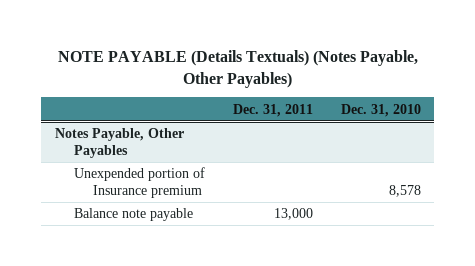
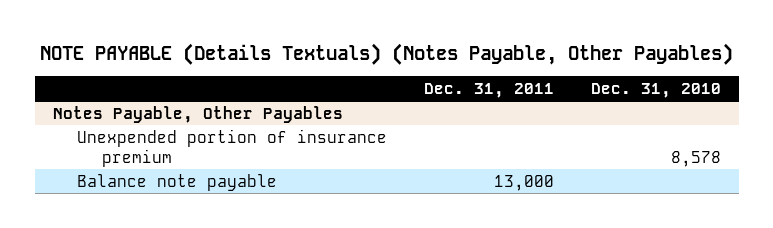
@ Notes Payable, Other Payables
- Unexpended portion of Insurance premium | | 8,578
+ Unexpended portion of insurance premium | | 8,578

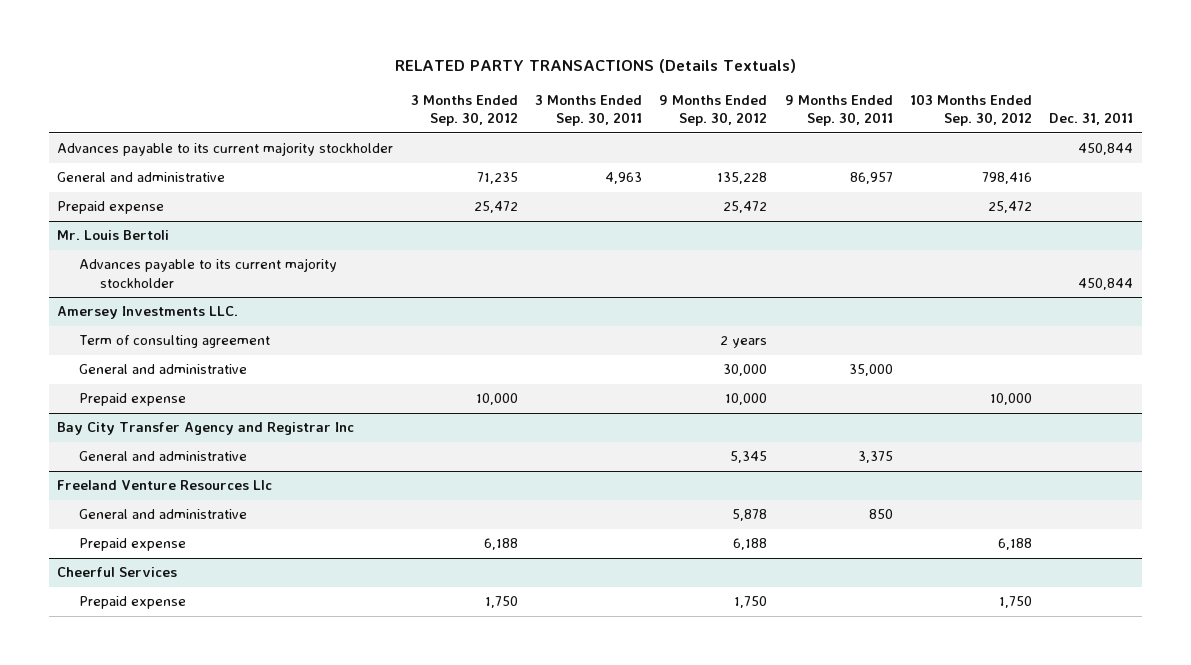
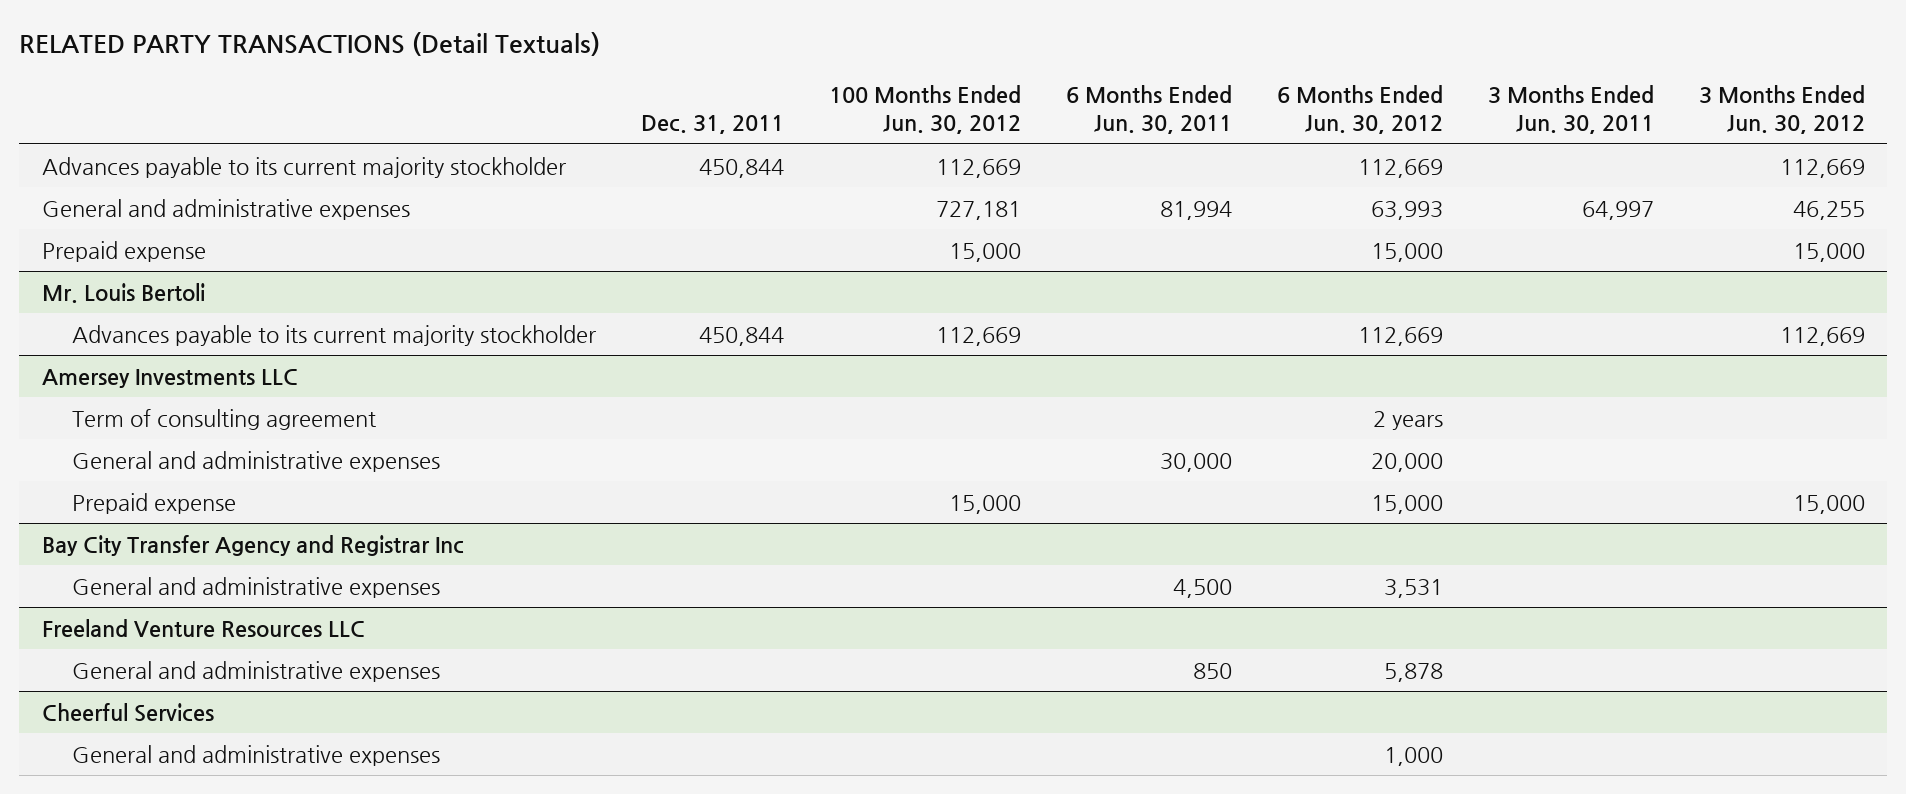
- RELATED PARTY TRANSACTIONS (Details Textuals)
+ RELATED PARTY TRANSACTIONS (Detail Textuals)
- | 3 Months Ended Sep. 30, 2012 | 3 Months Ended Sep. 30, 2011 | 9 Months Ended Sep. 30, 2012 | 9 Months Ended Sep. 30, 2011 | 103 Months Ended Sep. 30, 2012 | Dec. 31, 2011
+ | Dec. 31, 2011 | 100 Months Ended Jun. 30, 2012 | 6 Months Ended Jun. 30, 2011 | 6 Months Ended Jun. 30, 2012 | 3 Months Ended Jun. 30, 2011 | 3 Months Ended Jun. 30, 2012
- General and administrative | 71,235 | 4,963 | 135,228 | 86,957 | 798,416 |
+ General and administrative expenses | | 727,181 | 81,994 | 63,993 | 64,997 | 46,255
- Amersey Investments LLC.
+ Amersey Investments LLC
- General and administrative | | | 30,000 | 35,000 | |
+ General and administrative expenses | | | 30,000 | 20,000 | |
@ Bay City Transfer Agency and Registrar Inc
- General and administrative | | | 5,345 | 3,375 | |
- Freeland Venture Resources Llc
- General and administrative | | | 5,878 | 850 | |
- Prepaid expense | 6,188 | | 6,188 | | 6,188 |
@ Bay City Transfer Agency and Registrar Inc
+ General and administrative expenses | | | 4,500 | 3,531 | |
+ Freeland Venture Resources LLC
+ General and administrative expenses | | | 850 | 5,878 | |
@ Cheerful Services
- Prepaid expense | 1,750 | | 1,750 | | 1,750 |
+ General and administrative expenses | | | | 1,000 | |

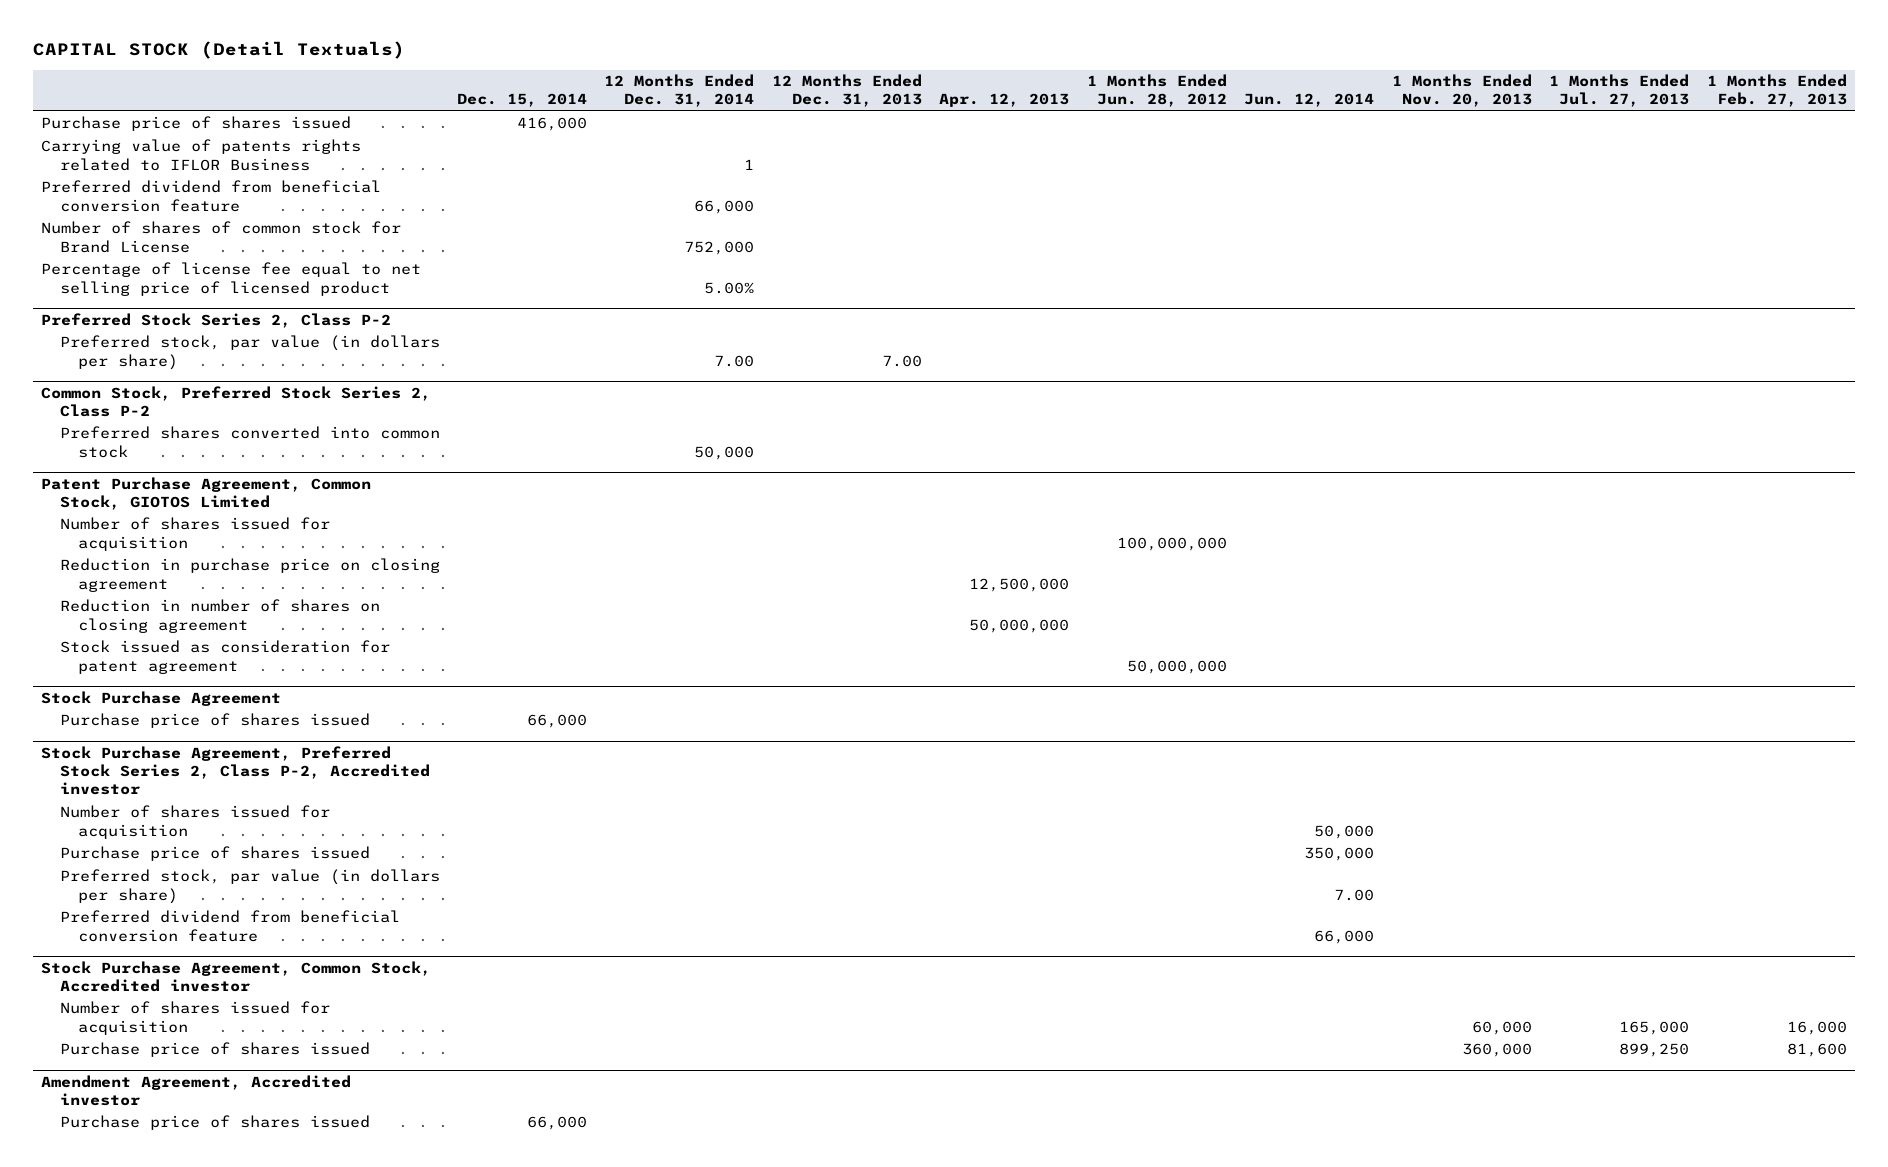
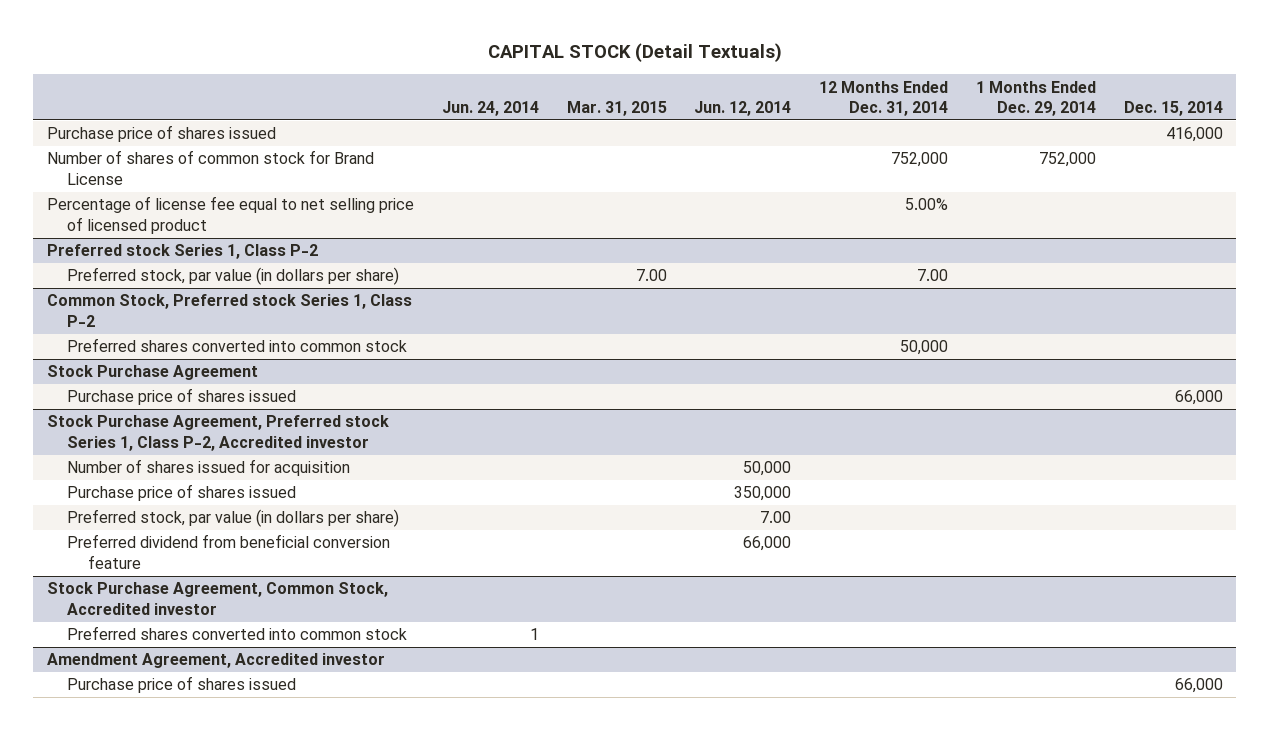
- | Dec. 15, 2014 | 12 Months Ended Dec. 31, 2014 | 12 Months Ended Dec. 31, 2013 | Apr. 12, 2013 | 1 Months Ended Jun. 28, 2012 | Jun. 12, 2014 | 1 Months Ended Nov. 20, 2013 | 1 Months Ended Jul. 27, 2013 | 1 Months Ended Feb. 27, 2013
+ | Jun. 24, 2014 | Mar. 31, 2015 | Jun. 12, 2014 | 12 Months Ended Dec. 31, 2014 | 1 Months Ended Dec. 29, 2014 | Dec. 15, 2014
- Carrying value of patents rights related to IFLOR Business | | 1 | | | | | | |
- Preferred dividend from beneficial conversion feature | | 66,000 | | | | | | |
- Preferred Stock Series 2, Class P-2
+ Preferred stock Series 1, Class P-2
- Common Stock, Preferred Stock Series 2, Class P-2
+ Common Stock, Preferred stock Series 1, Class P-2
- Patent Purchase Agreement, Common Stock, GIOTOS Limited
- Number of shares issued for acquisition | | | | | 100,000,000 | | | |
- Reduction in purchase price on closing agreement | | | | 12,500,000 | | | | |
- Reduction in number of shares on closing agreement | | | | 50,000,000 | | | | |
- Stock issued as consideration for patent agreement | | | | | 50,000,000 | | | |
- Stock Purchase Agreement, Preferred Stock Series 2, Class P-2, Accredited investor
+ Stock Purchase Agreement, Preferred stock Series 1, Class P-2, Accredited investor
@ Stock Purchase Agreement, Common Stock, Accredited investor
- Number of shares issued for acquisition | | | | | | | 60,000 | 165,000 | 16,000
- Purchase price of shares issued | | | | | | | 360,000 | 899,250 | 81,600
+ Preferred shares converted into common stock | 1 | | | | |

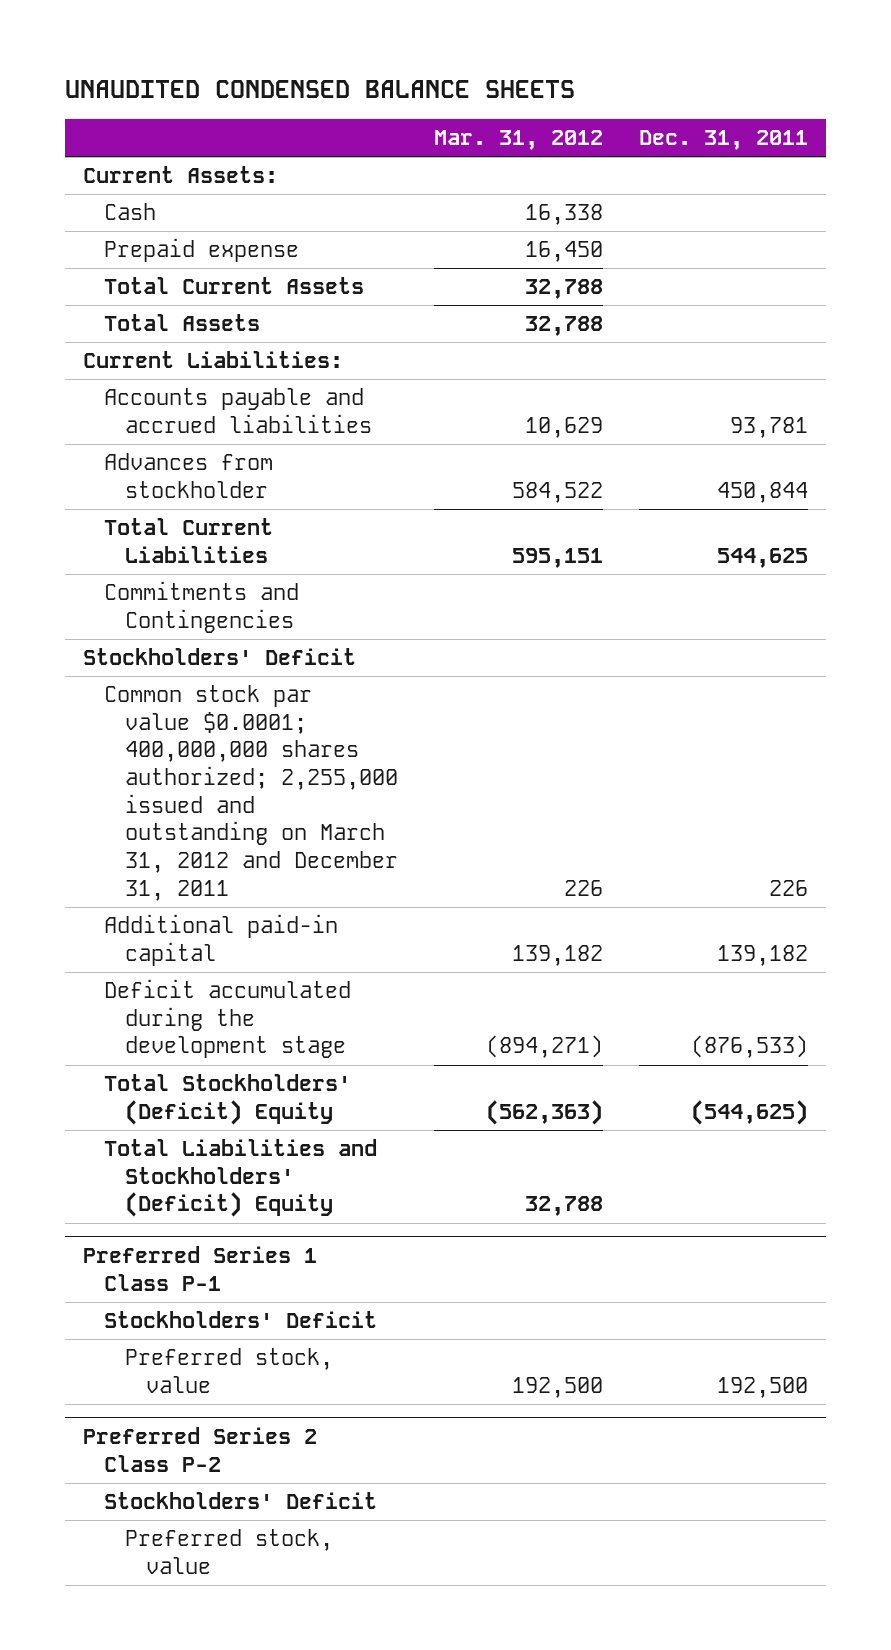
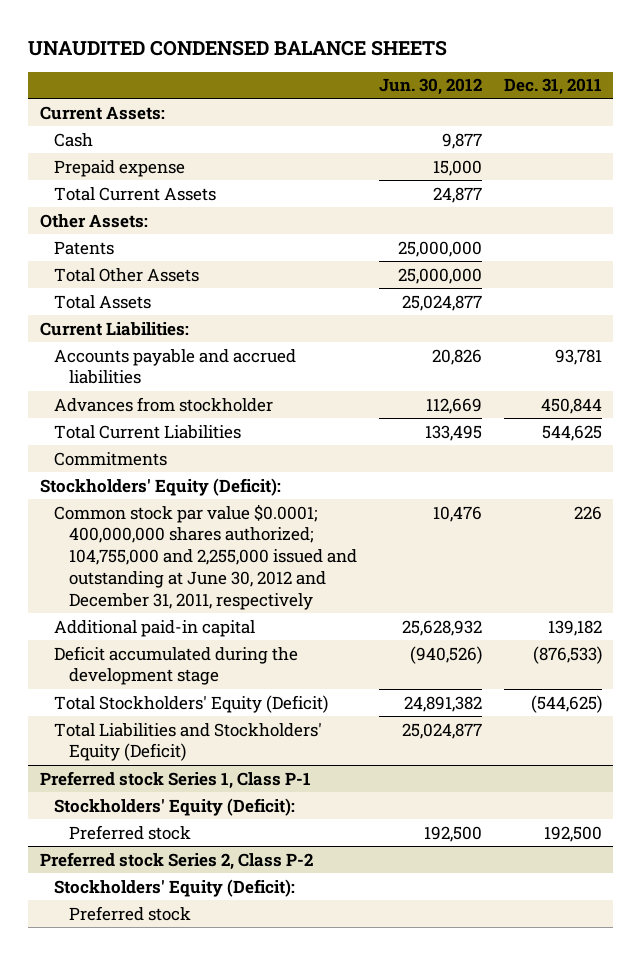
- | Mar. 31, 2012 | Dec. 31, 2011
+ | Jun. 30, 2012 | Dec. 31, 2011
+ Other Assets:
+ Patents | 25,000,000 |
+ Total Other Assets | 25,000,000 |
- Commitments and Contingencies
- Stockholders' Deficit
- Common stock par value $0.0001; 400,000,000 shares authorized; 2,255,000 issued and outstanding on March 31, 2012 and December 31, 2011 | 226 | 226
+ Commitments
+ Stockholders' Equity (Deficit):
+ Common stock par value $0.0001; 400,000,000 shares authorized; 104,755,000 and 2,255,000 issued and outstanding at June 30, 2012 and December 31, 2011, respectively | 10,476 | 226
- Total Stockholders' (Deficit) Equity | (562,363) | (544,625)
- Total Liabilities and Stockholders' (Deficit) Equity | 32,788 |
- Preferred Series 1 Class P-1
- Stockholders' Deficit
- Preferred stock, value | 192,500 | 192,500
- Preferred Series 2 Class P-2
- Stockholders' Deficit
- Preferred stock, value
+ Total Stockholders' Equity (Deficit) | 24,891,382 | (544,625)
+ Total Liabilities and Stockholders' Equity (Deficit) | 25,024,877 |
+ Preferred stock Series 1, Class P-1
+ Stockholders' Equity (Deficit):
+ Preferred stock | 192,500 | 192,500
+ Preferred stock Series 2, Class P-2
+ Stockholders' Equity (Deficit):
+ Preferred stock

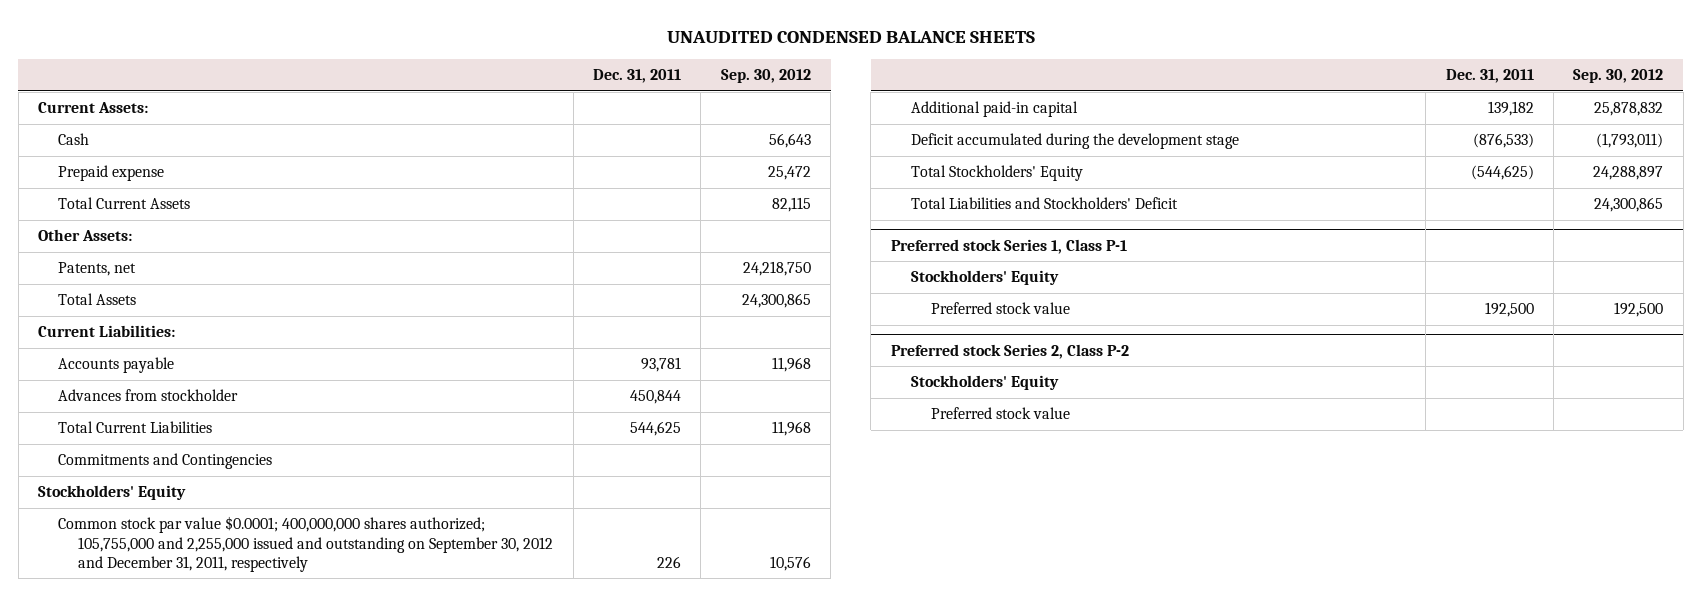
- | Jun. 30, 2012 | Dec. 31, 2011
+ | Dec. 31, 2011 | Sep. 30, 2012
- Patents | 25,000,000 |
- Total Other Assets | 25,000,000 |
+ Patents, net | | 24,218,750
- Accounts payable and accrued liabilities | 20,826 | 93,781
+ Accounts payable | 93,781 | 11,968
- Commitments
- Stockholders' Equity (Deficit):
- Common stock par value $0.0001; 400,000,000 shares authorized; 104,755,000 and 2,255,000 issued and outstanding at June 30, 2012 and December 31, 2011, respectively | 10,476 | 226
+ Commitments and Contingencies
+ Stockholders' Equity
+ Common stock par value $0.0001; 400,000,000 shares authorized; 105,755,000 and 2,255,000 issued and outstanding on September 30, 2012 and December 31, 2011, respectively | 226 | 10,576
- Total Stockholders' Equity (Deficit) | 24,891,382 | (544,625)
- Total Liabilities and Stockholders' Equity (Deficit) | 25,024,877 |
+ Total Stockholders' Equity | (544,625) | 24,288,897
+ Total Liabilities and Stockholders' Deficit | | 24,300,865
@ Preferred stock Series 1, Class P-1
- Stockholders' Equity (Deficit):
- Preferred stock | 192,500 | 192,500
+ Stockholders' Equity
+ Preferred stock value | 192,500 | 192,500
@ Preferred stock Series 2, Class P-2
- Stockholders' Equity (Deficit):
- Preferred stock
+ Stockholders' Equity
+ Preferred stock value

